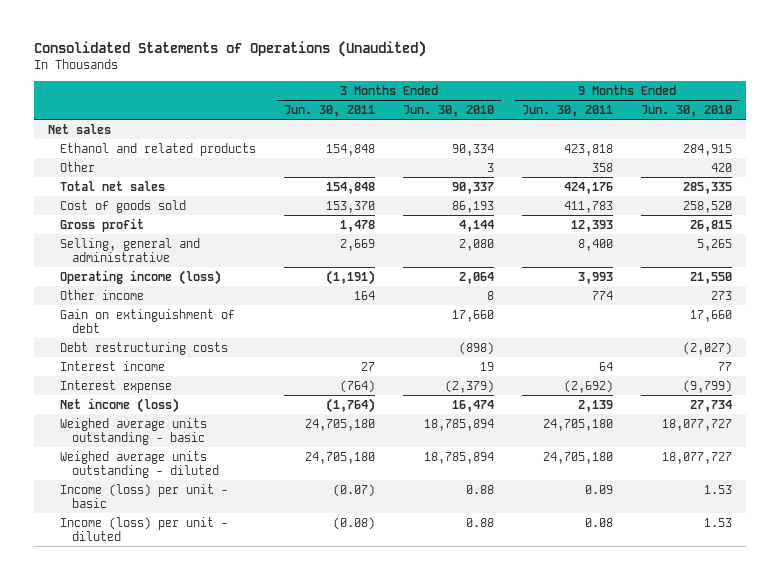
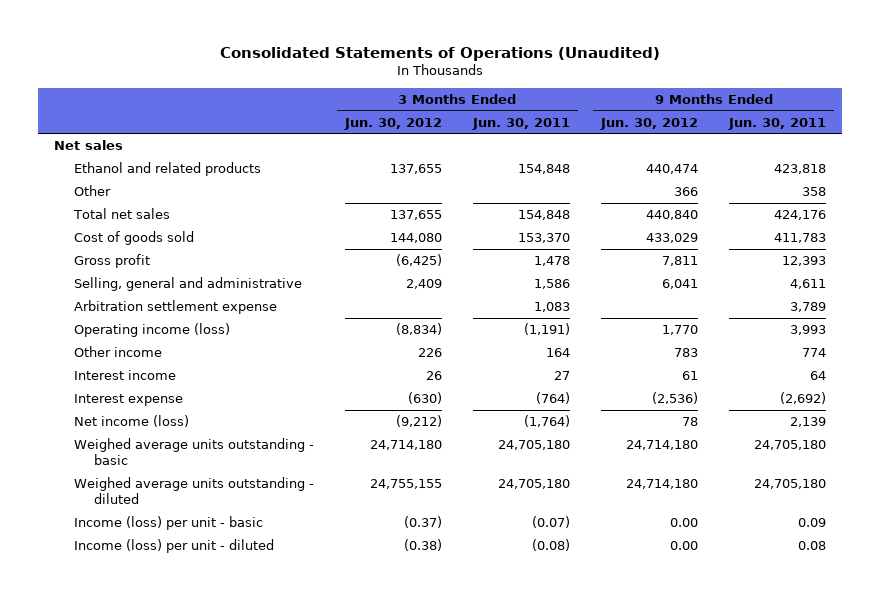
- | 3 Months Ended Jun. 30, 2011 | 3 Months Ended Jun. 30, 2010 | 9 Months Ended Jun. 30, 2011 | 9 Months Ended Jun. 30, 2010
+ | 3 Months Ended Jun. 30, 2012 | 3 Months Ended Jun. 30, 2011 | 9 Months Ended Jun. 30, 2012 | 9 Months Ended Jun. 30, 2011
- Selling, general and administrative | 2,669 | 2,080 | 8,400 | 5,265
+ Selling, general and administrative | 2,409 | 1,586 | 6,041 | 4,611
+ Arbitration settlement expense | | 1,083 | | 3,789
- Gain on extinguishment of debt | | 17,660 | | 17,660
- Debt restructuring costs | | (898) | | (2,027)

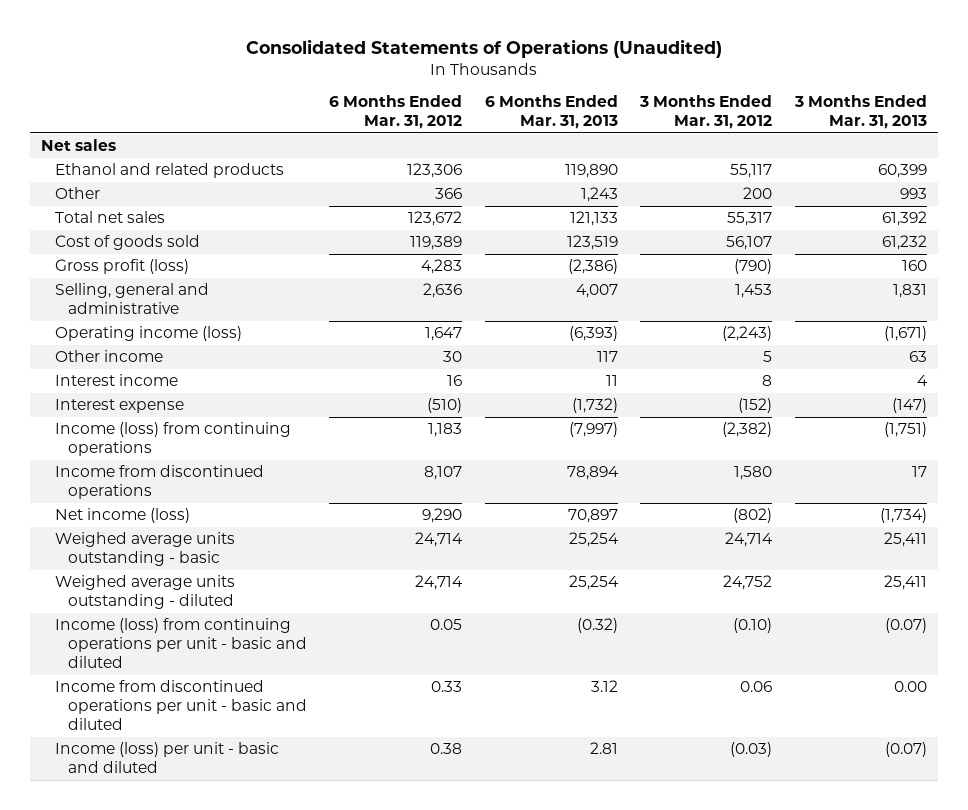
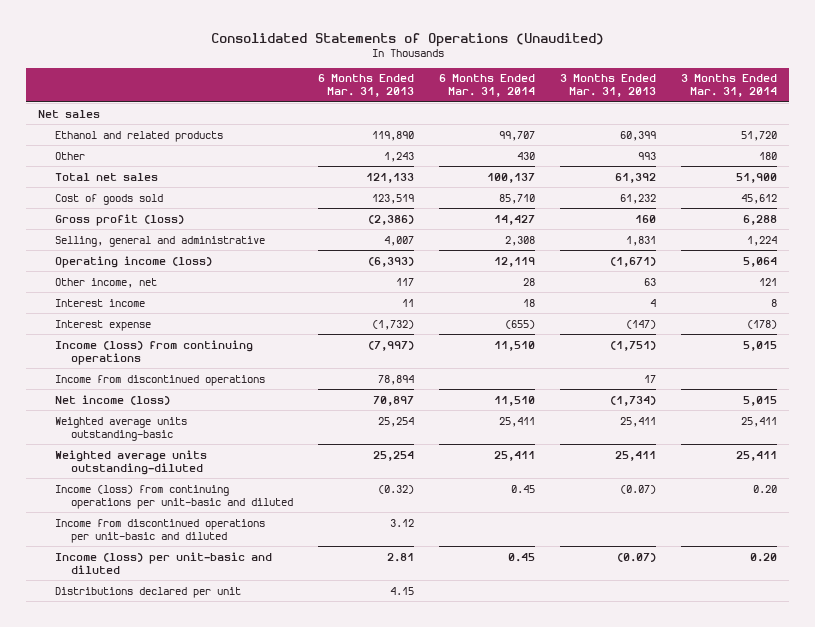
- | 6 Months Ended Mar. 31, 2012 | 6 Months Ended Mar. 31, 2013 | 3 Months Ended Mar. 31, 2012 | 3 Months Ended Mar. 31, 2013
+ | 6 Months Ended Mar. 31, 2013 | 6 Months Ended Mar. 31, 2014 | 3 Months Ended Mar. 31, 2013 | 3 Months Ended Mar. 31, 2014
- Other income | 30 | 117 | 5 | 63
+ Other income, net | 117 | 28 | 63 | 121
- Weighed average units outstanding - basic | 24,714 | 25,254 | 24,714 | 25,411
- Weighed average units outstanding - diluted | 24,714 | 25,254 | 24,752 | 25,411
- Income (loss) from continuing operations per unit - basic and diluted | 0.05 | (0.32) | (0.10) | (0.07)
- Income from discontinued operations per unit - basic and diluted | 0.33 | 3.12 | 0.06 | 0.00
- Income (loss) per unit - basic and diluted | 0.38 | 2.81 | (0.03) | (0.07)
+ Weighted average units outstanding-basic | 25,254 | 25,411 | 25,411 | 25,411
+ Weighted average units outstanding-diluted | 25,254 | 25,411 | 25,411 | 25,411
+ Income (loss) from continuing operations per unit-basic and diluted | (0.32) | 0.45 | (0.07) | 0.20
+ Income from discontinued operations per unit-basic and diluted | 3.12 | | |
+ Income (loss) per unit-basic and diluted | 2.81 | 0.45 | (0.07) | 0.20
+ Distributions declared per unit | 4.15 | | |

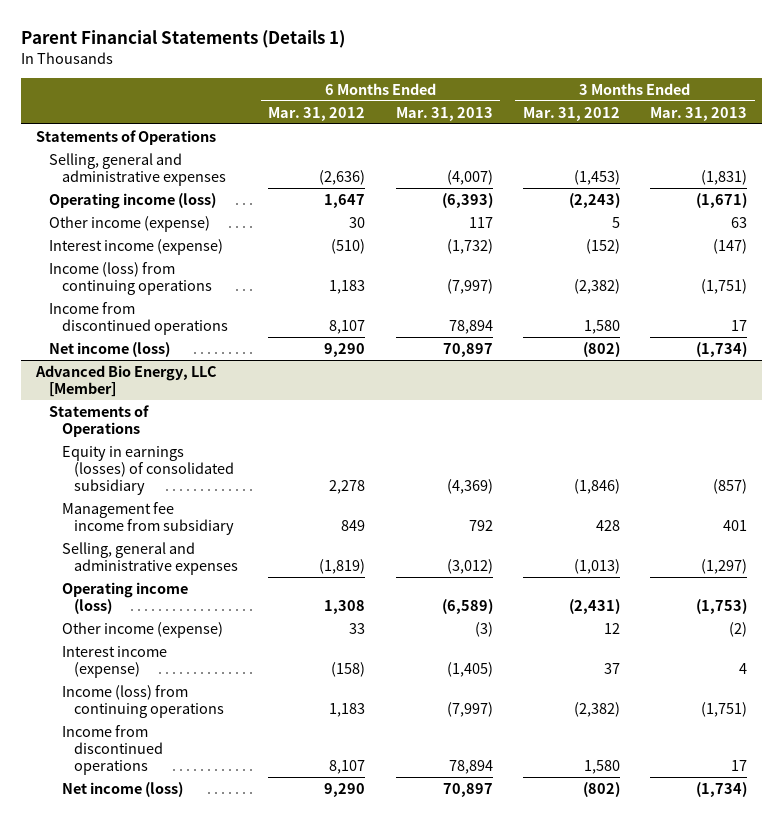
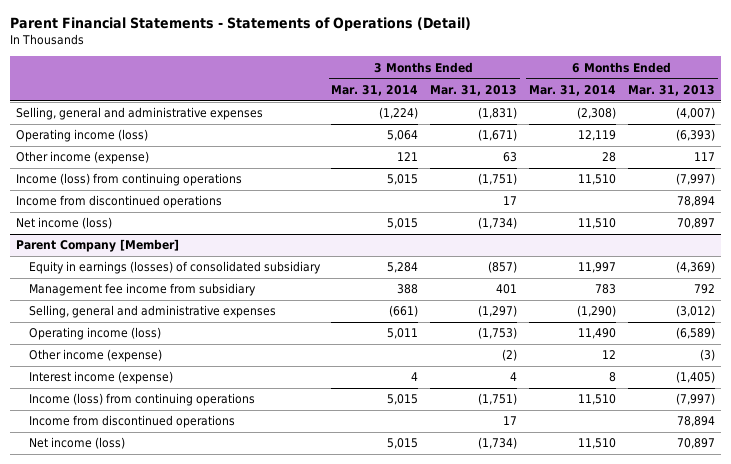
- Parent Financial Statements (Details 1)
+ Parent Financial Statements - Statements of Operations (Detail)
- | 6 Months Ended Mar. 31, 2012 | 6 Months Ended Mar. 31, 2013 | 3 Months Ended Mar. 31, 2012 | 3 Months Ended Mar. 31, 2013
+ | 3 Months Ended Mar. 31, 2014 | 3 Months Ended Mar. 31, 2013 | 6 Months Ended Mar. 31, 2014 | 6 Months Ended Mar. 31, 2013
- Statements of Operations
- Interest income (expense) | (510) | (1,732) | (152) | (147)
- Advanced Bio Energy, LLC [Member]
- Statements of Operations
+ Parent Company [Member]

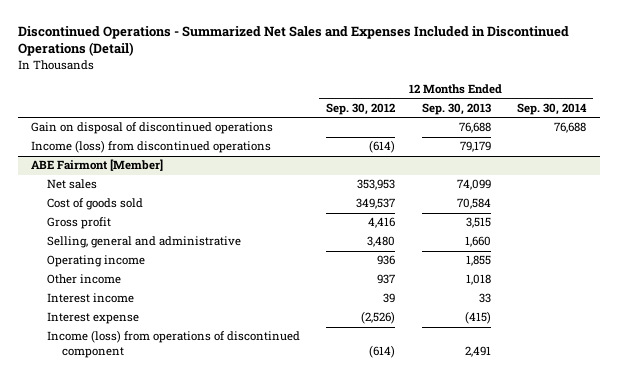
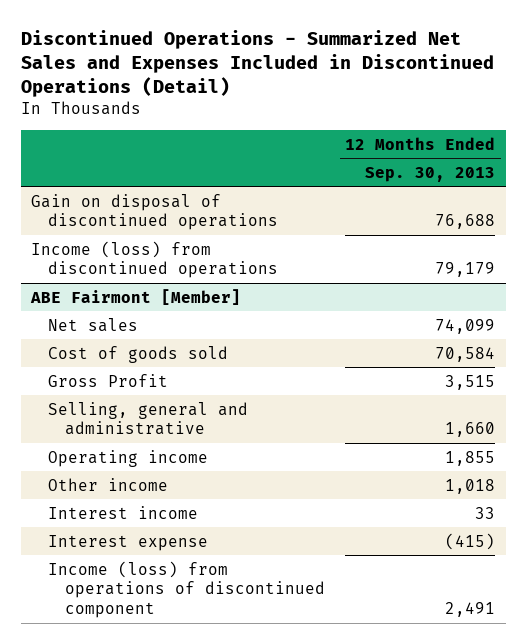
- | 12 Months Ended Sep. 30, 2012 | 12 Months Ended Sep. 30, 2013 | 12 Months Ended Sep. 30, 2014
+ | 12 Months Ended Sep. 30, 2013
@ ABE Fairmont [Member]
- Gross profit | 4,416 | 3,515 |
+ Gross Profit | 3,515

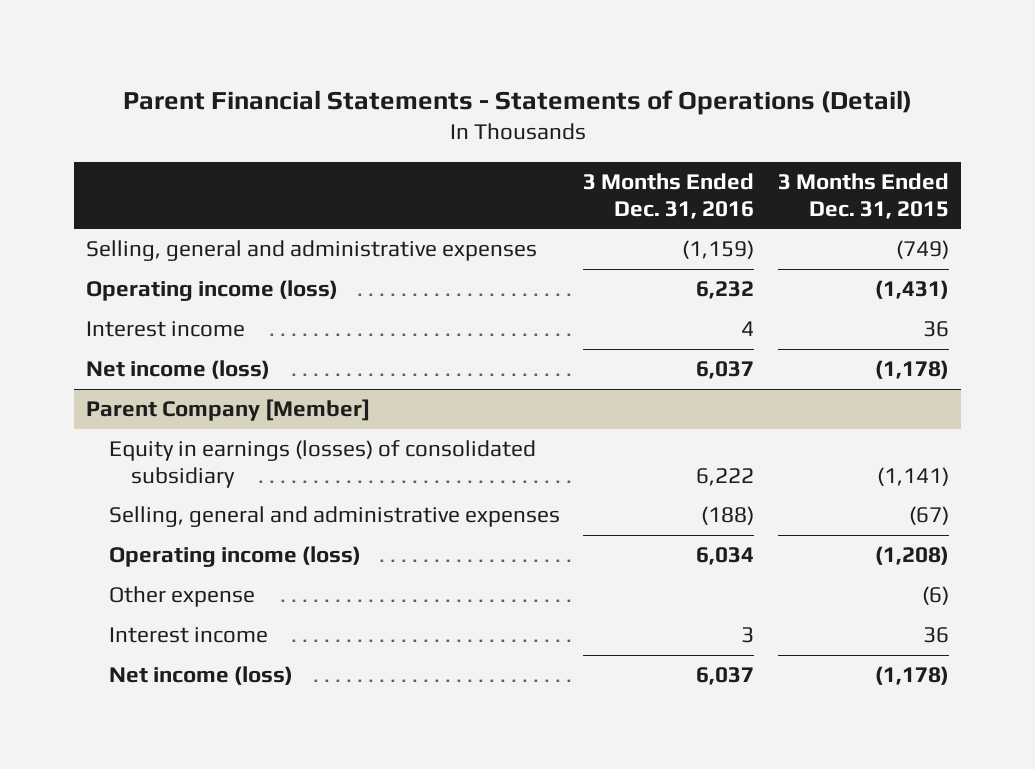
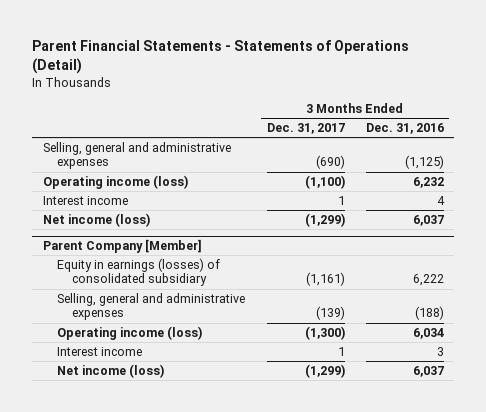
- | 3 Months Ended Dec. 31, 2016 | 3 Months Ended Dec. 31, 2015
+ | 3 Months Ended Dec. 31, 2017 | 3 Months Ended Dec. 31, 2016
- Selling, general and administrative expenses | (1,159) | (749)
+ Selling, general and administrative expenses | (690) | (1,125)
@ Parent Company [Member]
- Other expense | | (6)

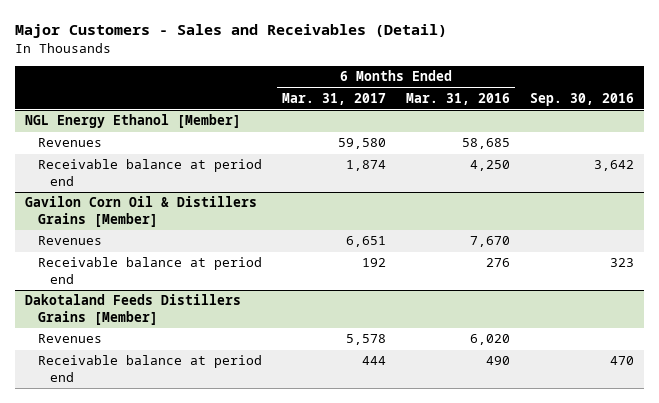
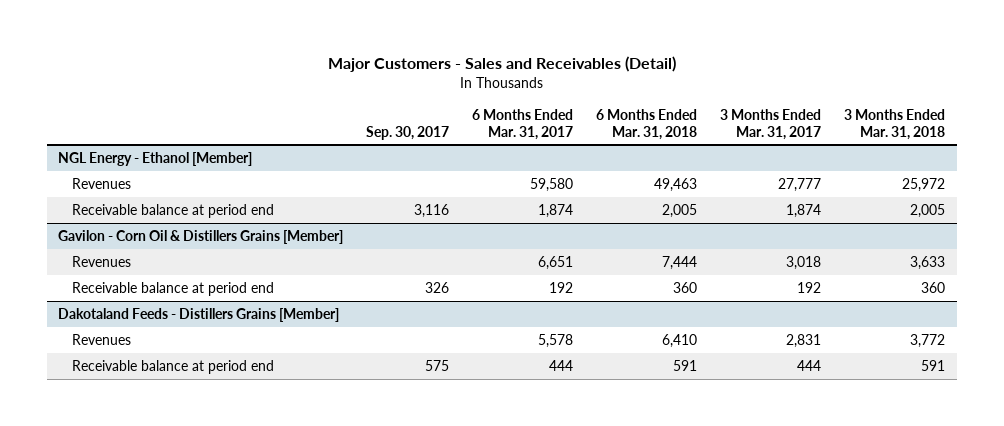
- | 6 Months Ended Mar. 31, 2017 | 6 Months Ended Mar. 31, 2016 | Sep. 30, 2016
+ | Sep. 30, 2017 | 6 Months Ended Mar. 31, 2017 | 6 Months Ended Mar. 31, 2018 | 3 Months Ended Mar. 31, 2017 | 3 Months Ended Mar. 31, 2018
- NGL Energy Ethanol [Member]
+ NGL Energy - Ethanol [Member]
- Gavilon Corn Oil & Distillers Grains [Member]
+ Gavilon - Corn Oil & Distillers Grains [Member]
- Dakotaland Feeds Distillers Grains [Member]
+ Dakotaland Feeds - Distillers Grains [Member]

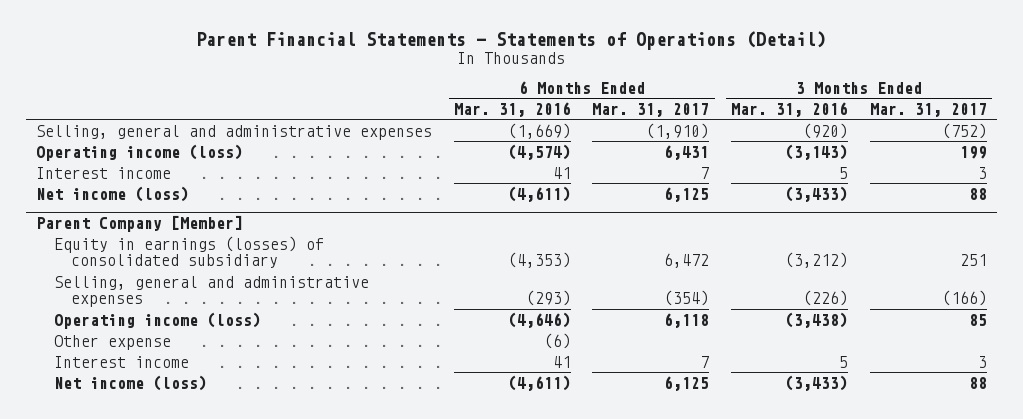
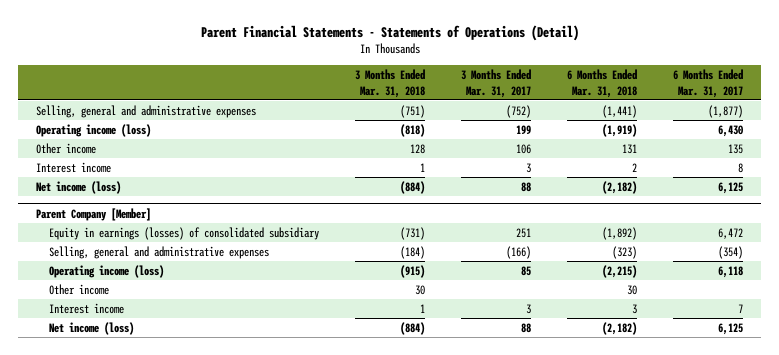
- | 6 Months Ended Mar. 31, 2016 | 6 Months Ended Mar. 31, 2017 | 3 Months Ended Mar. 31, 2016 | 3 Months Ended Mar. 31, 2017
+ | 3 Months Ended Mar. 31, 2018 | 3 Months Ended Mar. 31, 2017 | 6 Months Ended Mar. 31, 2018 | 6 Months Ended Mar. 31, 2017
- Selling, general and administrative expenses | (1,669) | (1,910) | (920) | (752)
- Operating income (loss) | (4,574) | 6,431 | (3,143) | 199
- Interest income | 41 | 7 | 5 | 3
+ Selling, general and administrative expenses | (751) | (752) | (1,441) | (1,877)
+ Operating income (loss) | (818) | 199 | (1,919) | 6,430
+ Other income | 128 | 106 | 131 | 135
+ Interest income | 1 | 3 | 2 | 8
@ Parent Company [Member]
- Other expense | (6) | | |
+ Other income | 30 | | 30 |

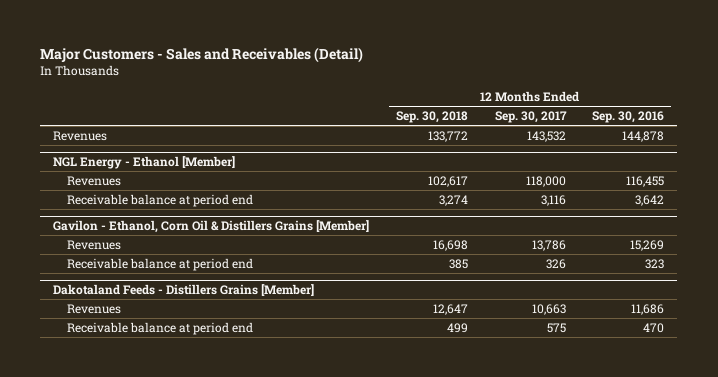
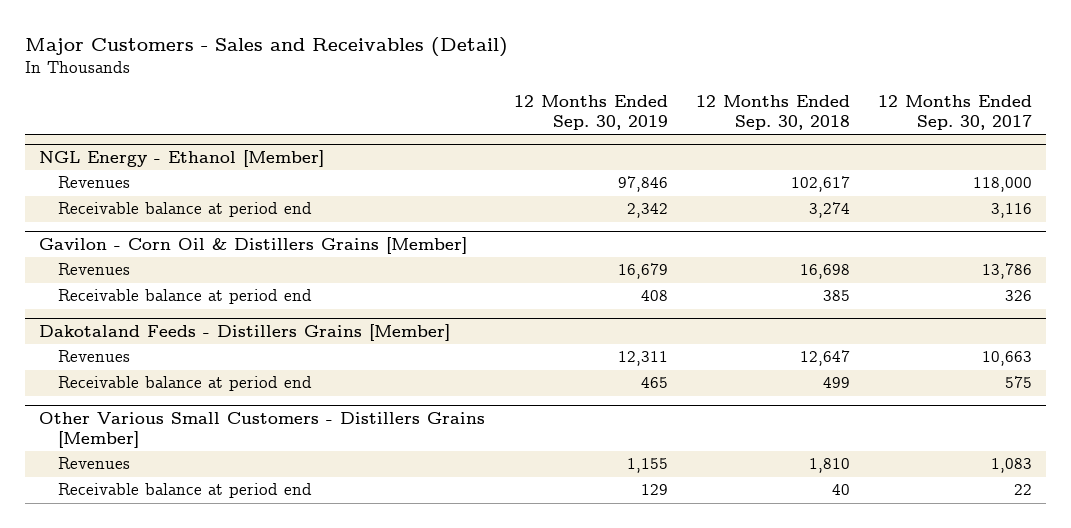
- | 12 Months Ended Sep. 30, 2018 | 12 Months Ended Sep. 30, 2017 | 12 Months Ended Sep. 30, 2016
+ | 12 Months Ended Sep. 30, 2019 | 12 Months Ended Sep. 30, 2018 | 12 Months Ended Sep. 30, 2017
- Revenues | 133,772 | 143,532 | 144,878
- Gavilon - Ethanol, Corn Oil & Distillers Grains [Member]
+ Gavilon - Corn Oil & Distillers Grains [Member]
+ Other Various Small Customers - Distillers Grains [Member]
+ Revenues | 1,155 | 1,810 | 1,083
+ Receivable balance at period end | 129 | 40 | 22

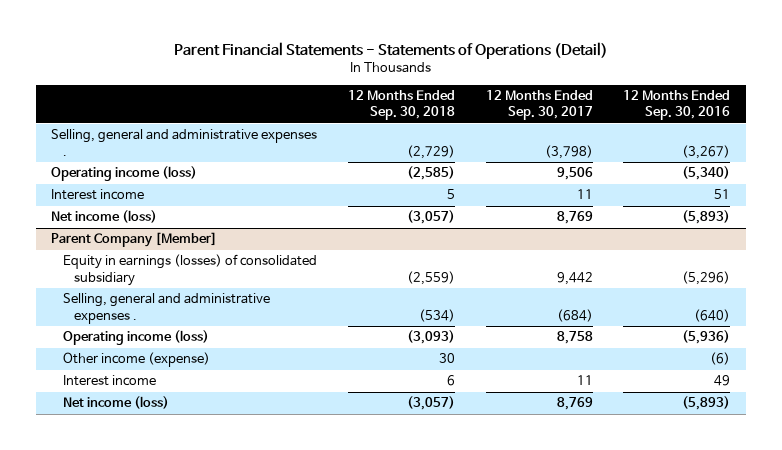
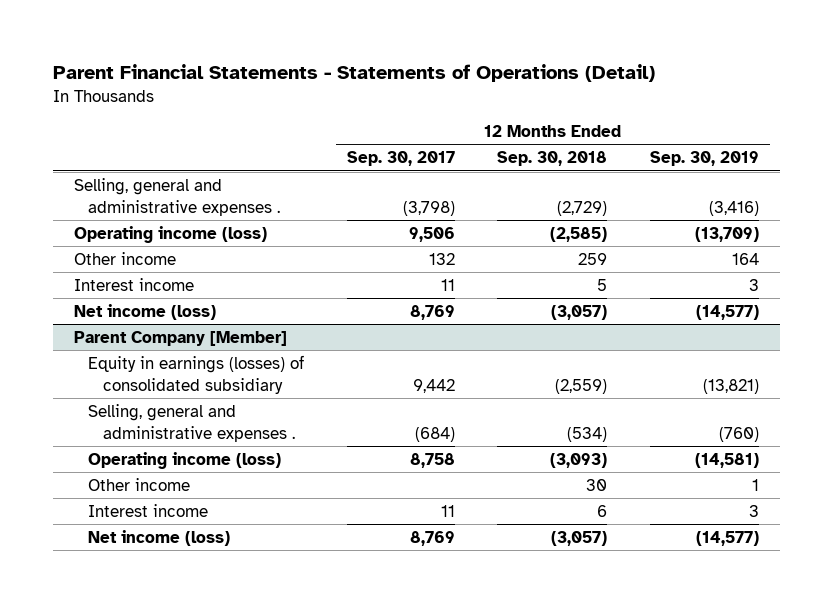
- | 12 Months Ended Sep. 30, 2018 | 12 Months Ended Sep. 30, 2017 | 12 Months Ended Sep. 30, 2016
+ | 12 Months Ended Sep. 30, 2017 | 12 Months Ended Sep. 30, 2018 | 12 Months Ended Sep. 30, 2019
+ Other income | 132 | 259 | 164
@ Parent Company [Member]
- Other income (expense) | 30 | | (6)
+ Other income | | 30 | 1

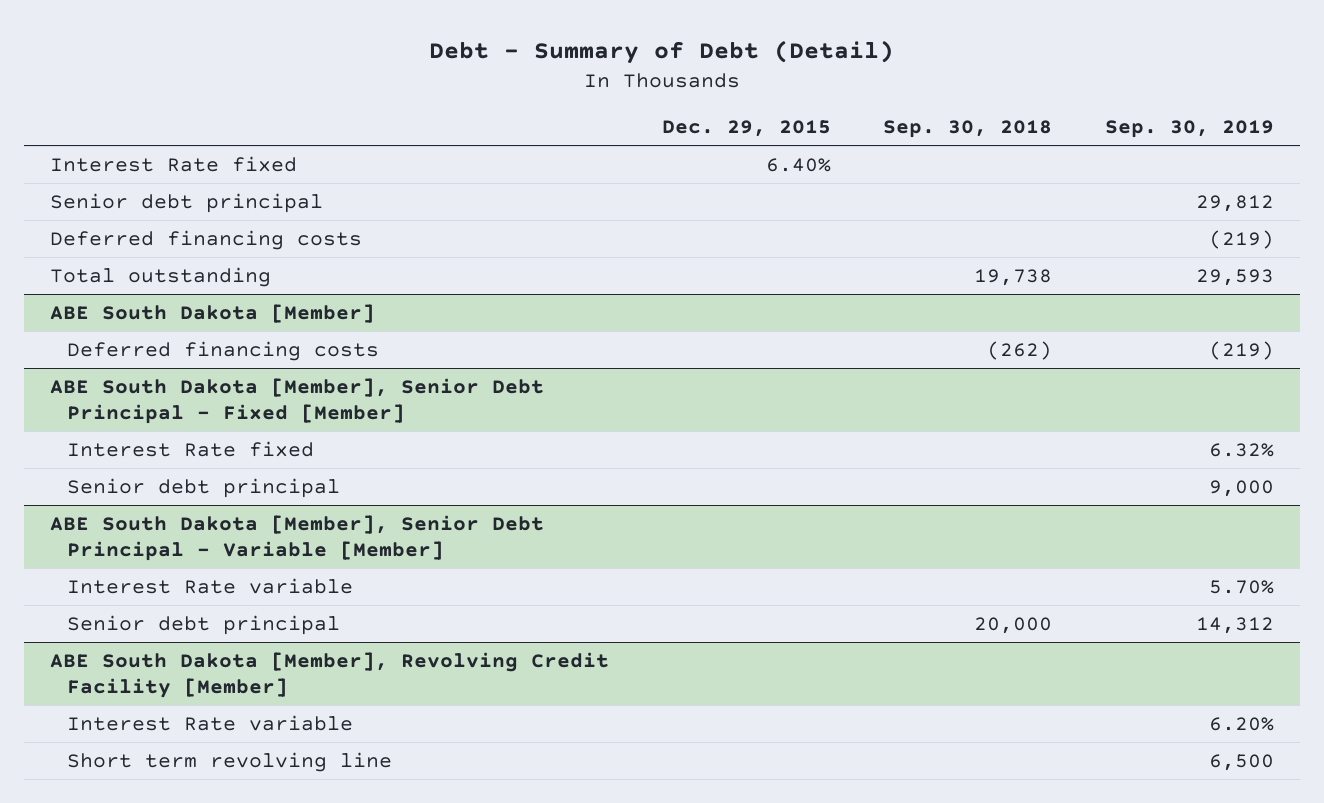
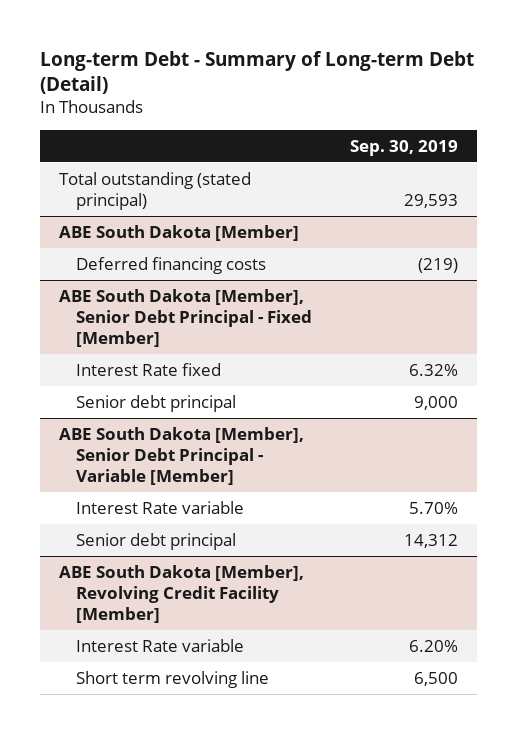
- Debt - Summary of Debt (Detail)
+ Long-term Debt - Summary of Long-term Debt (Detail)
- | Dec. 29, 2015 | Sep. 30, 2018 | Sep. 30, 2019
+ | Sep. 30, 2019
- Interest Rate fixed | 6.40% | |
- Senior debt principal | | | 29,812
- Deferred financing costs | | | (219)
- Total outstanding | | 19,738 | 29,593
+ Total outstanding (stated principal) | 29,593

